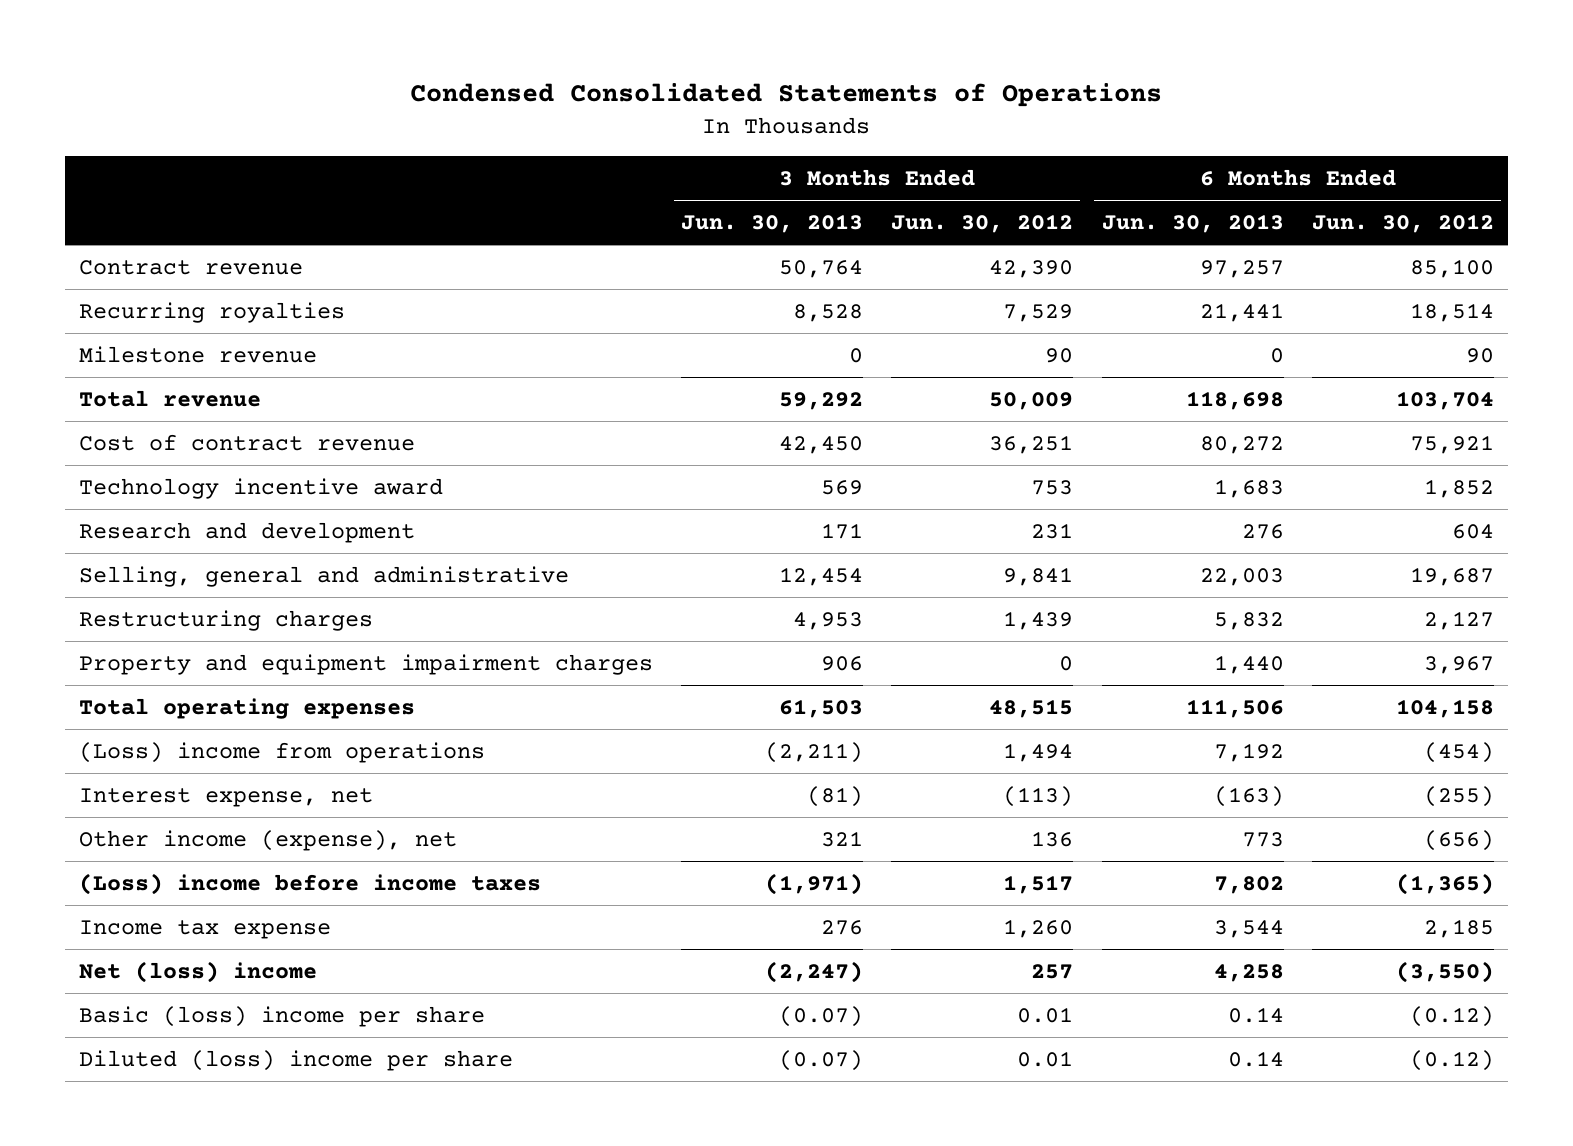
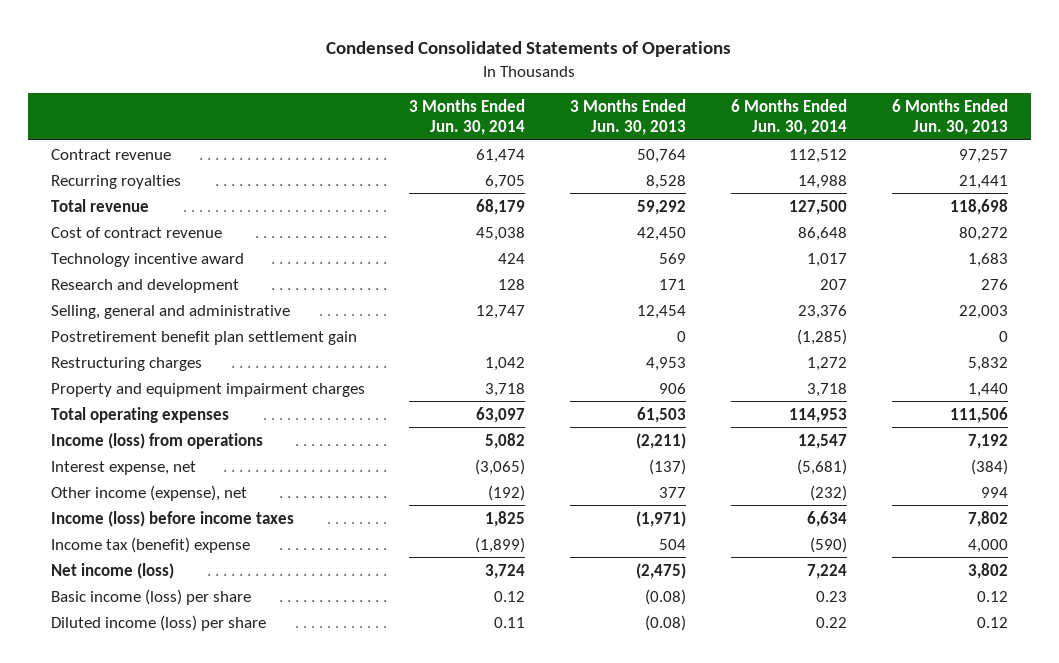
- | 3 Months Ended Jun. 30, 2013 | 3 Months Ended Jun. 30, 2012 | 6 Months Ended Jun. 30, 2013 | 6 Months Ended Jun. 30, 2012
+ | 3 Months Ended Jun. 30, 2014 | 3 Months Ended Jun. 30, 2013 | 6 Months Ended Jun. 30, 2014 | 6 Months Ended Jun. 30, 2013
- Milestone revenue | 0 | 90 | 0 | 90
+ Postretirement benefit plan settlement gain | | 0 | (1,285) | 0
- (Loss) income from operations | (2,211) | 1,494 | 7,192 | (454)
- Interest expense, net | (81) | (113) | (163) | (255)
- Other income (expense), net | 321 | 136 | 773 | (656)
- (Loss) income before income taxes | (1,971) | 1,517 | 7,802 | (1,365)
- Income tax expense | 276 | 1,260 | 3,544 | 2,185
- Net (loss) income | (2,247) | 257 | 4,258 | (3,550)
- Basic (loss) income per share | (0.07) | 0.01 | 0.14 | (0.12)
- Diluted (loss) income per share | (0.07) | 0.01 | 0.14 | (0.12)
+ Income (loss) from operations | 5,082 | (2,211) | 12,547 | 7,192
+ Interest expense, net | (3,065) | (137) | (5,681) | (384)
+ Other income (expense), net | (192) | 377 | (232) | 994
+ Income (loss) before income taxes | 1,825 | (1,971) | 6,634 | 7,802
+ Income tax (benefit) expense | (1,899) | 504 | (590) | 4,000
+ Net income (loss) | 3,724 | (2,475) | 7,224 | 3,802
+ Basic income (loss) per share | 0.12 | (0.08) | 0.23 | 0.12
+ Diluted income (loss) per share | 0.11 | (0.08) | 0.22 | 0.12

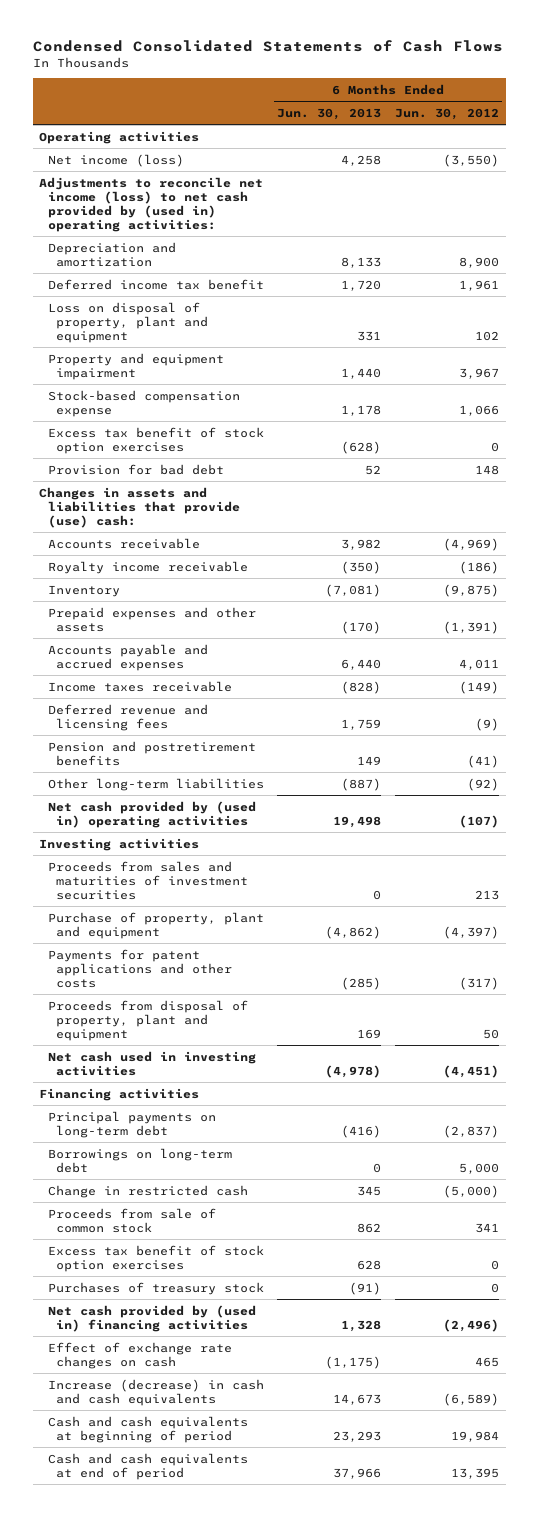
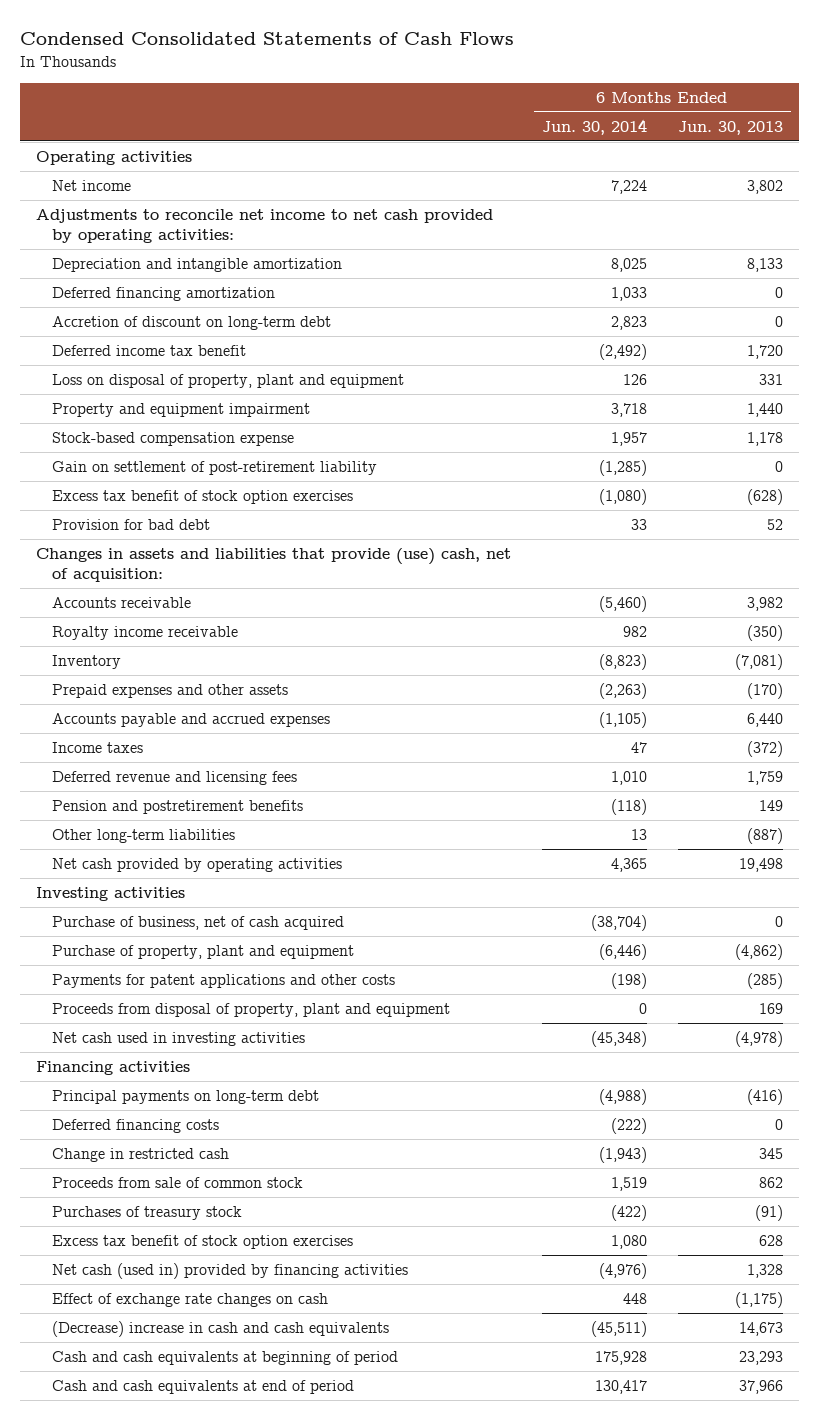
- | 6 Months Ended Jun. 30, 2013 | 6 Months Ended Jun. 30, 2012
+ | 6 Months Ended Jun. 30, 2014 | 6 Months Ended Jun. 30, 2013
- Net income (loss) | 4,258 | (3,550)
- Adjustments to reconcile net income (loss) to net cash provided by (used in) operating activities:
- Depreciation and amortization | 8,133 | 8,900
+ Net income | 7,224 | 3,802
+ Adjustments to reconcile net income to net cash provided by operating activities:
+ Depreciation and intangible amortization | 8,025 | 8,133
+ Deferred financing amortization | 1,033 | 0
+ Accretion of discount on long-term debt | 2,823 | 0
+ Gain on settlement of post-retirement liability | (1,285) | 0
- Changes in assets and liabilities that provide (use) cash:
+ Changes in assets and liabilities that provide (use) cash, net of acquisition:
- Income taxes receivable | (828) | (149)
+ Income taxes | 47 | (372)
- Net cash provided by (used in) operating activities | 19,498 | (107)
+ Net cash provided by operating activities | 4,365 | 19,498
- Proceeds from sales and maturities of investment securities | 0 | 213
+ Purchase of business, net of cash acquired | (38,704) | 0
- Borrowings on long-term debt | 0 | 5,000
+ Deferred financing costs | (222) | 0
- Net cash provided by (used in) financing activities | 1,328 | (2,496)
moved down: Excess tax benefit of stock option exercises | 1,080 | 628
+ Net cash (used in) provided by financing activities | (4,976) | 1,328
- Increase (decrease) in cash and cash equivalents | 14,673 | (6,589)
+ (Decrease) increase in cash and cash equivalents | (45,511) | 14,673

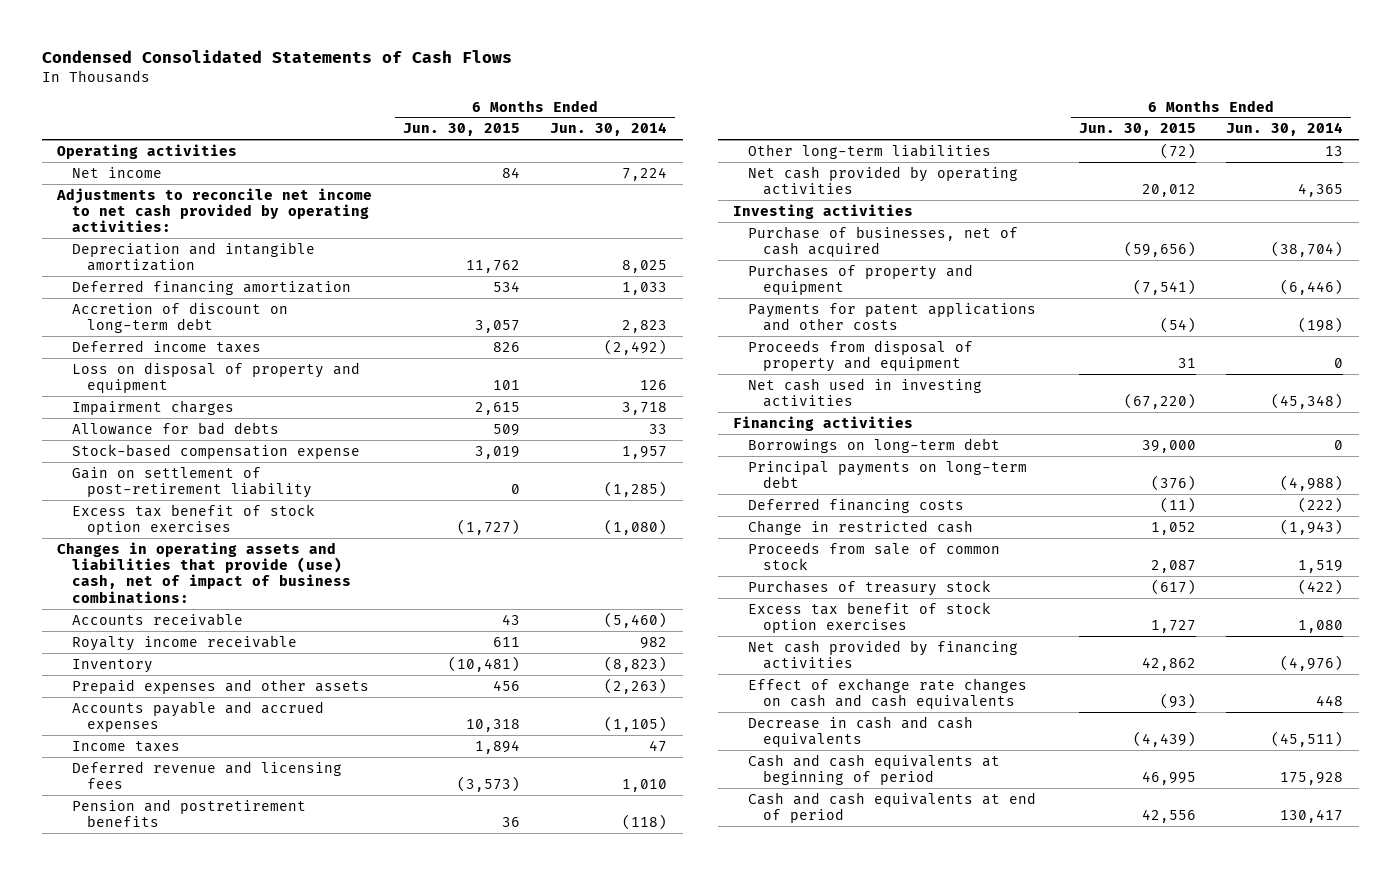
- | 6 Months Ended Jun. 30, 2014 | 6 Months Ended Jun. 30, 2013
+ | 6 Months Ended Jun. 30, 2015 | 6 Months Ended Jun. 30, 2014
- Deferred income tax benefit | (2,492) | 1,720
- Loss on disposal of property, plant and equipment | 126 | 331
- Property and equipment impairment | 3,718 | 1,440
+ Deferred income taxes | 826 | (2,492)
+ Loss on disposal of property and equipment | 101 | 126
+ Impairment charges | 2,615 | 3,718
+ Allowance for bad debts | 509 | 33
- Provision for bad debt | 33 | 52
- Changes in assets and liabilities that provide (use) cash, net of acquisition:
+ Changes in operating assets and liabilities that provide (use) cash, net of impact of business combinations:
- Purchase of business, net of cash acquired | (38,704) | 0
- Purchase of property, plant and equipment | (6,446) | (4,862)
+ Purchase of businesses, net of cash acquired | (59,656) | (38,704)
+ Purchases of property and equipment | (7,541) | (6,446)
- Proceeds from disposal of property, plant and equipment | 0 | 169
+ Proceeds from disposal of property and equipment | 31 | 0
+ Borrowings on long-term debt | 39,000 | 0
- Net cash (used in) provided by financing activities | (4,976) | 1,328
- Effect of exchange rate changes on cash | 448 | (1,175)
- (Decrease) increase in cash and cash equivalents | (45,511) | 14,673
+ Net cash provided by financing activities | 42,862 | (4,976)
+ Effect of exchange rate changes on cash and cash equivalents | (93) | 448
+ Decrease in cash and cash equivalents | (4,439) | (45,511)

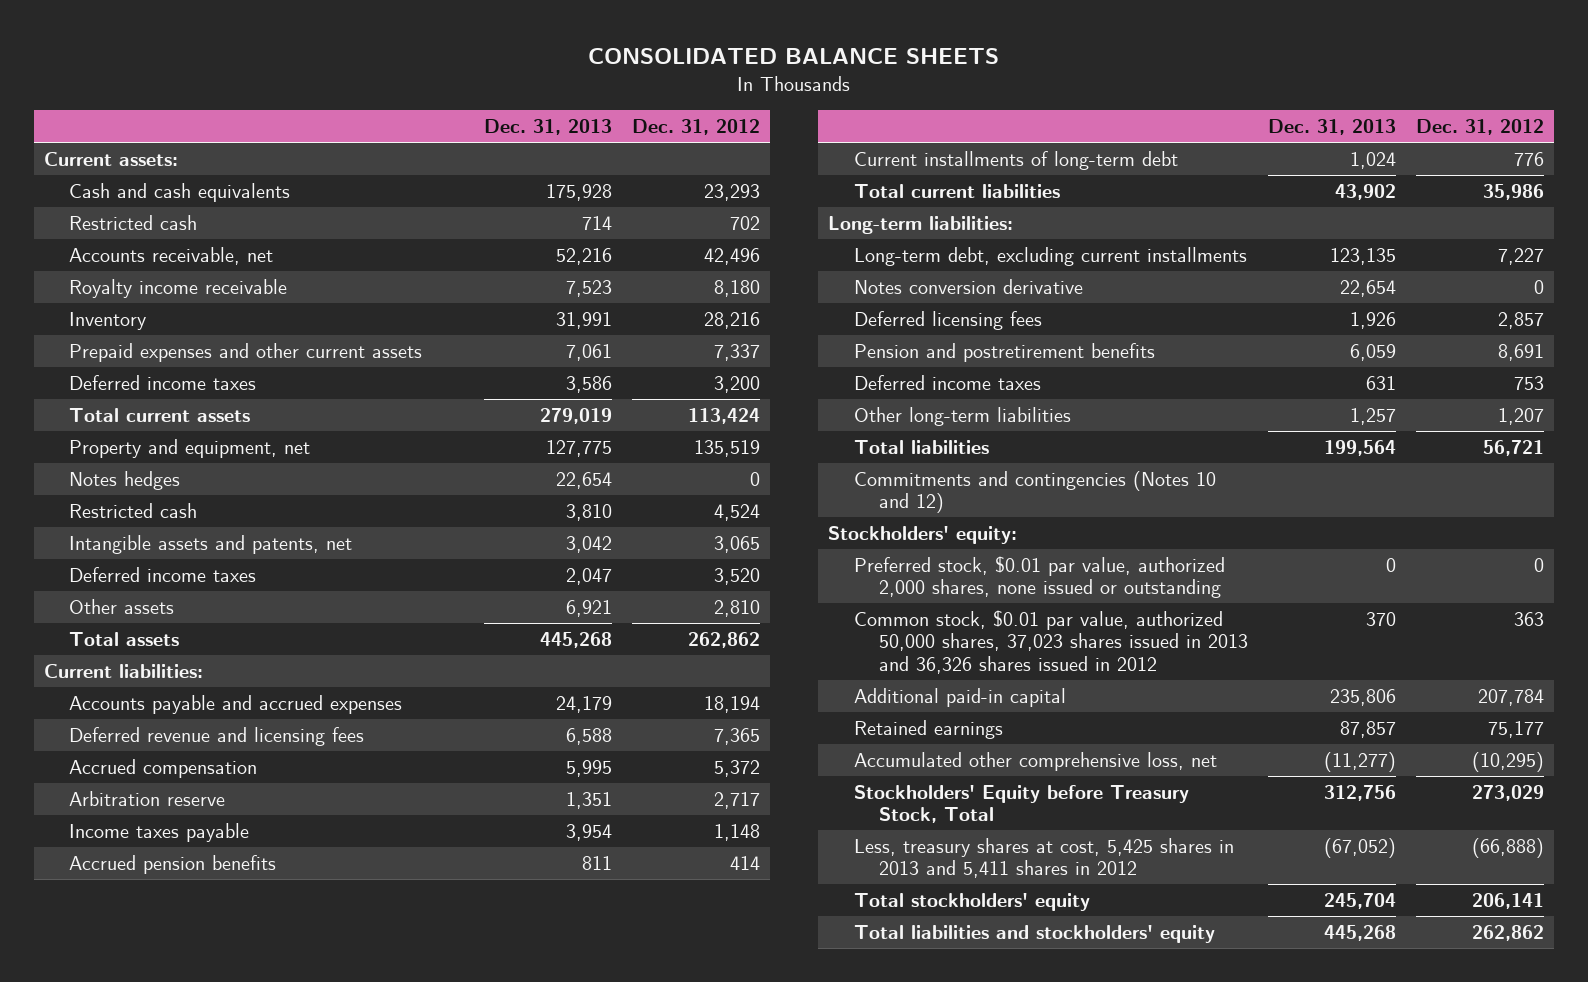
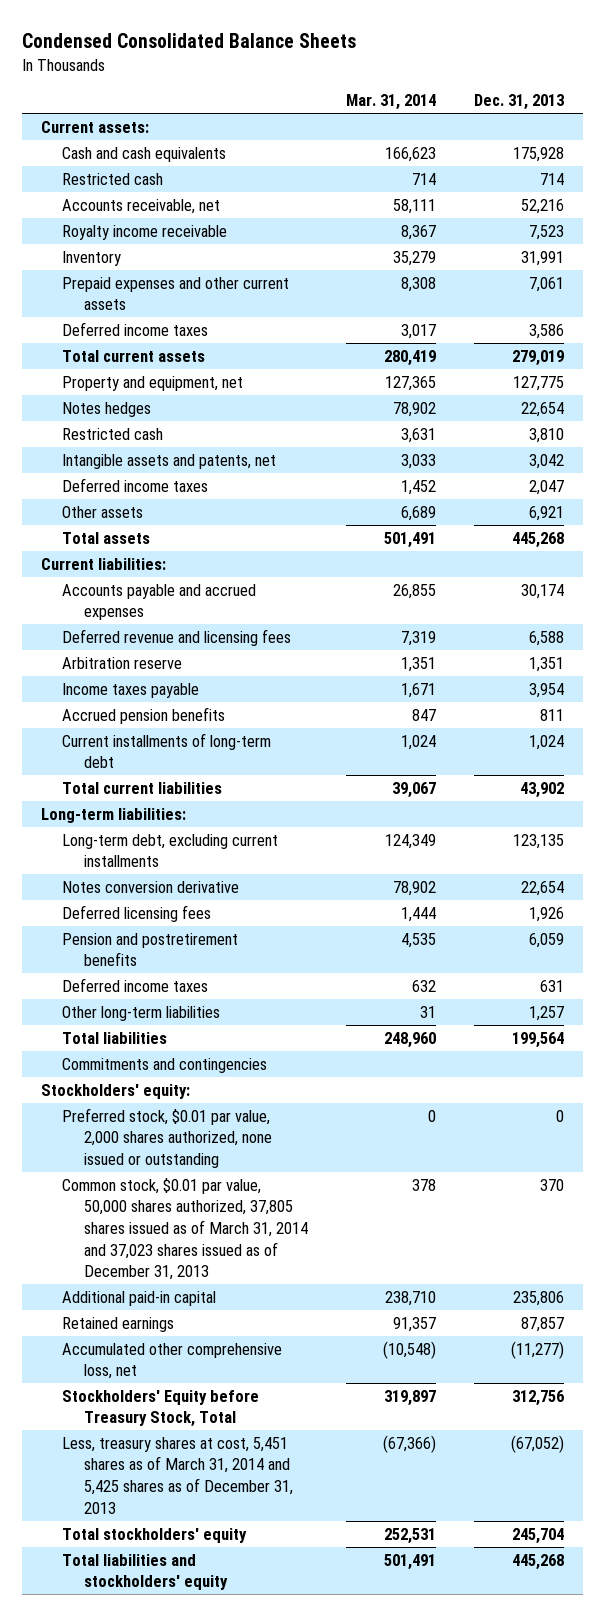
- CONSOLIDATED BALANCE SHEETS
+ Condensed Consolidated Balance Sheets
- | Dec. 31, 2013 | Dec. 31, 2012
+ | Mar. 31, 2014 | Dec. 31, 2013
- Accounts payable and accrued expenses | 24,179 | 18,194
+ Accounts payable and accrued expenses | 26,855 | 30,174
- Accrued compensation | 5,995 | 5,372
- Commitments and contingencies (Notes 10 and 12)
+ Commitments and contingencies
- Preferred stock, $0.01 par value, authorized 2,000 shares, none issued or outstanding | 0 | 0
- Common stock, $0.01 par value, authorized 50,000 shares, 37,023 shares issued in 2013 and 36,326 shares issued in 2012 | 370 | 363
+ Preferred stock, $0.01 par value, 2,000 shares authorized, none issued or outstanding | 0 | 0
+ Common stock, $0.01 par value, 50,000 shares authorized, 37,805 shares issued as of March 31, 2014 and 37,023 shares issued as of December 31, 2013 | 378 | 370
- Less, treasury shares at cost, 5,425 shares in 2013 and 5,411 shares in 2012 | (67,052) | (66,888)
+ Less, treasury shares at cost, 5,451 shares as of March 31, 2014 and 5,425 shares as of December 31, 2013 | (67,366) | (67,052)

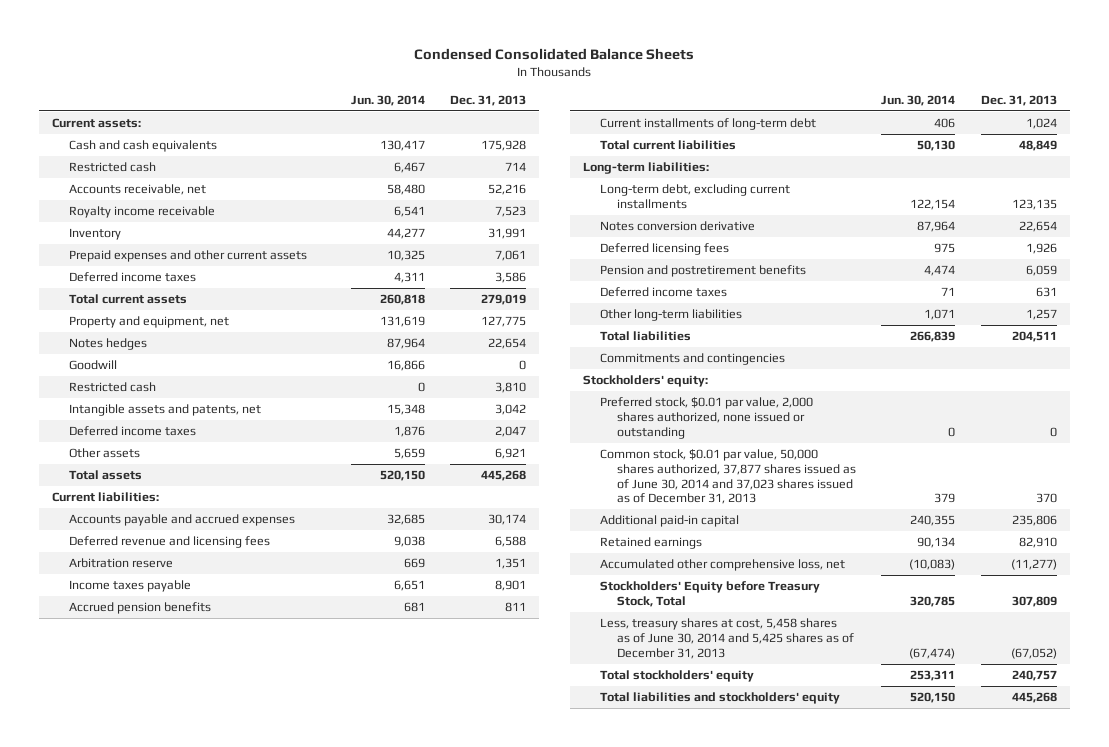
- | Mar. 31, 2014 | Dec. 31, 2013
+ | Jun. 30, 2014 | Dec. 31, 2013
+ Goodwill | 16,866 | 0
- Income taxes payable | 1,671 | 3,954
+ Income taxes payable | 6,651 | 8,901
- Total current liabilities | 39,067 | 43,902
+ Total current liabilities | 50,130 | 48,849
- Total liabilities | 248,960 | 199,564
+ Total liabilities | 266,839 | 204,511
- Common stock, $0.01 par value, 50,000 shares authorized, 37,805 shares issued as of March 31, 2014 and 37,023 shares issued as of December 31, 2013 | 378 | 370
+ Common stock, $0.01 par value, 50,000 shares authorized, 37,877 shares issued as of June 30, 2014 and 37,023 shares issued as of December 31, 2013 | 379 | 370
- Retained earnings | 91,357 | 87,857
+ Retained earnings | 90,134 | 82,910
- Stockholders' Equity before Treasury Stock, Total | 319,897 | 312,756
- Less, treasury shares at cost, 5,451 shares as of March 31, 2014 and 5,425 shares as of December 31, 2013 | (67,366) | (67,052)
- Total stockholders' equity | 252,531 | 245,704
+ Stockholders' Equity before Treasury Stock, Total | 320,785 | 307,809
+ Less, treasury shares at cost, 5,458 shares as of June 30, 2014 and 5,425 shares as of December 31, 2013 | (67,474) | (67,052)
+ Total stockholders' equity | 253,311 | 240,757

